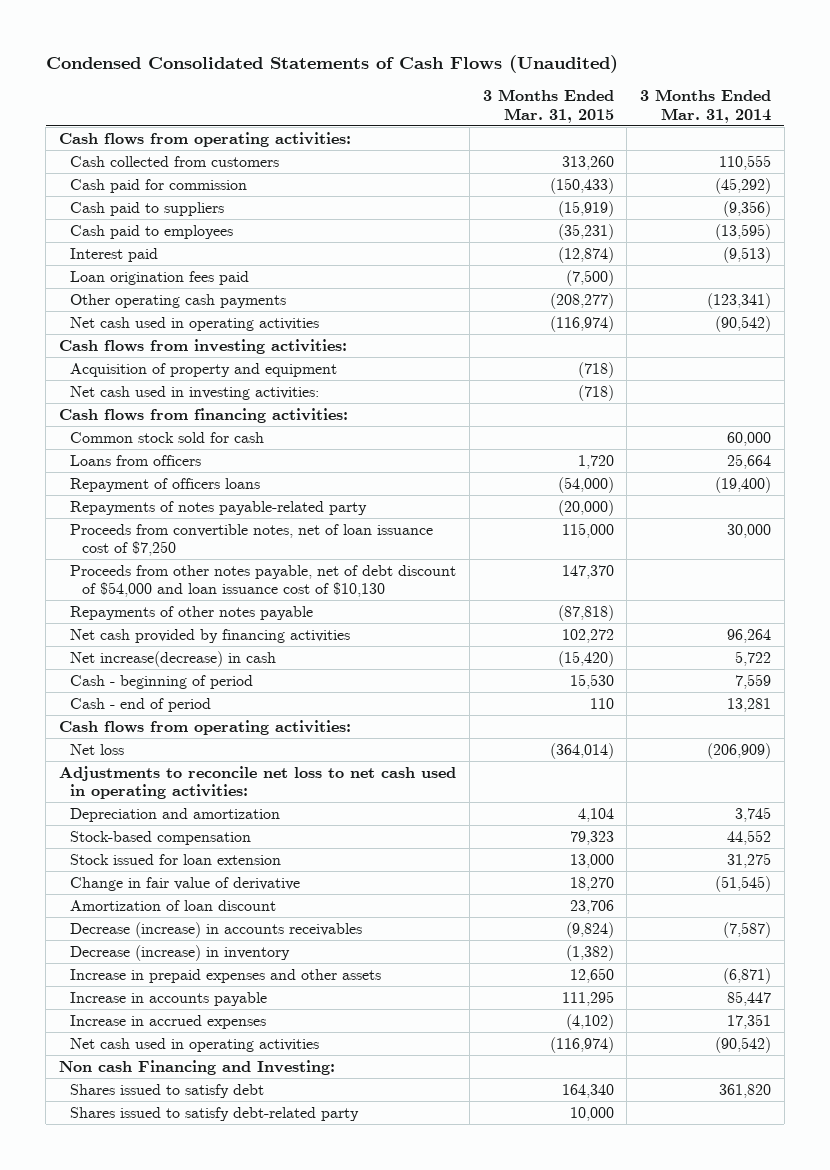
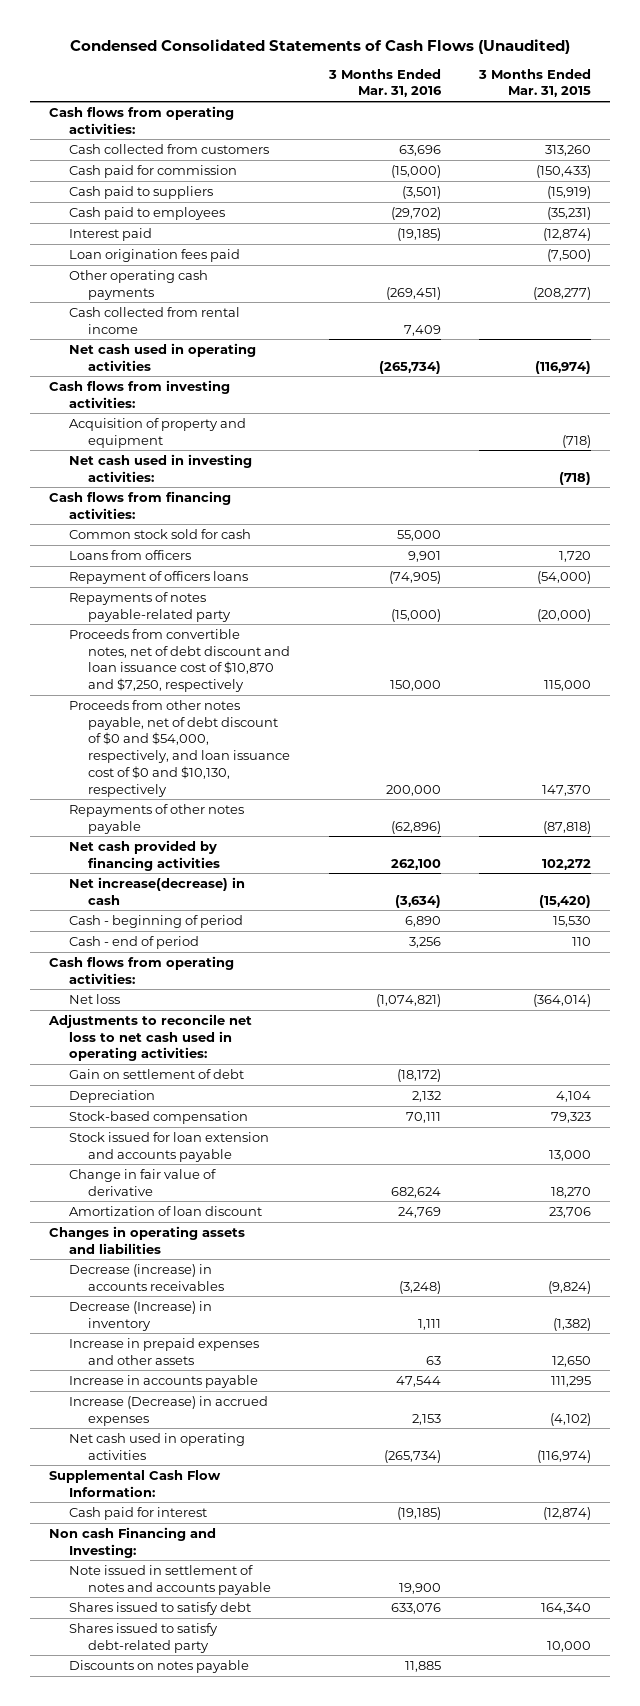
- | 3 Months Ended Mar. 31, 2015 | 3 Months Ended Mar. 31, 2014
+ | 3 Months Ended Mar. 31, 2016 | 3 Months Ended Mar. 31, 2015
+ Cash collected from rental income | 7,409 |
- Proceeds from convertible notes, net of loan issuance cost of $7,250 | 115,000 | 30,000
- Proceeds from other notes payable, net of debt discount of $54,000 and loan issuance cost of $10,130 | 147,370 |
+ Proceeds from convertible notes, net of debt discount and loan issuance cost of $10,870 and $7,250, respectively | 150,000 | 115,000
+ Proceeds from other notes payable, net of debt discount of $0 and $54,000, respectively, and loan issuance cost of $0 and $10,130, respectively | 200,000 | 147,370
- Depreciation and amortization | 4,104 | 3,745
+ Gain on settlement of debt | (18,172) |
+ Depreciation | 2,132 | 4,104
- Stock issued for loan extension | 13,000 | 31,275
+ Stock issued for loan extension and accounts payable | | 13,000
+ Changes in operating assets and liabilities
- Decrease (increase) in inventory | (1,382) |
+ Decrease (Increase) in inventory | 1,111 | (1,382)
- Increase in accrued expenses | (4,102) | 17,351
+ Increase (Decrease) in accrued expenses | 2,153 | (4,102)
+ Supplemental Cash Flow Information:
+ Cash paid for interest | (19,185) | (12,874)
+ Note issued in settlement of notes and accounts payable | 19,900 |
+ Discounts on notes payable | 11,885 |

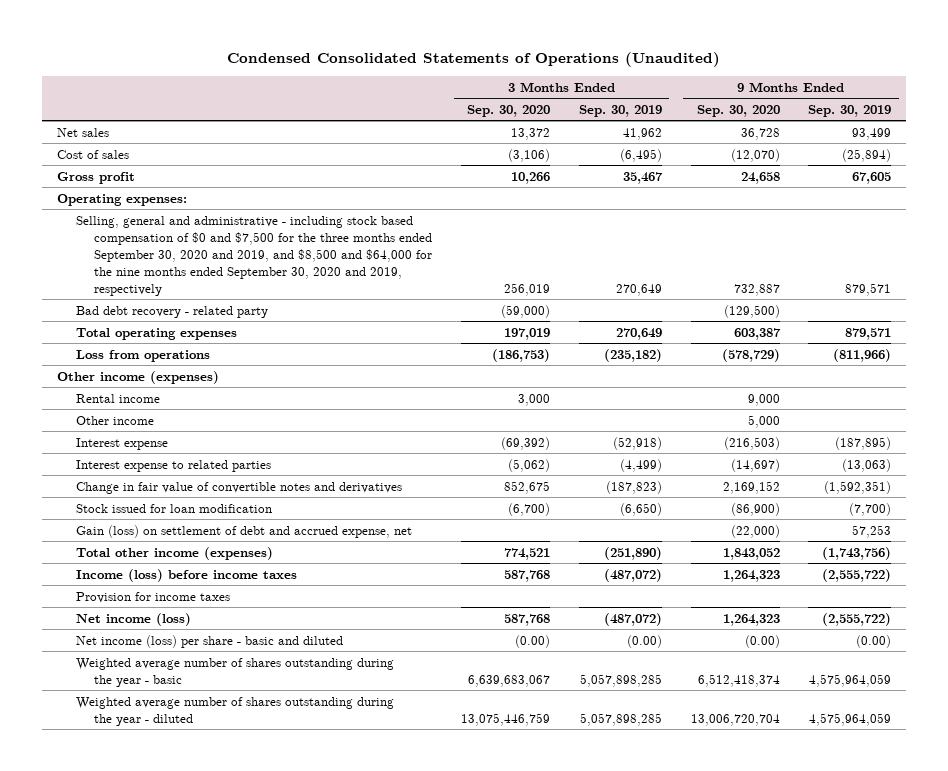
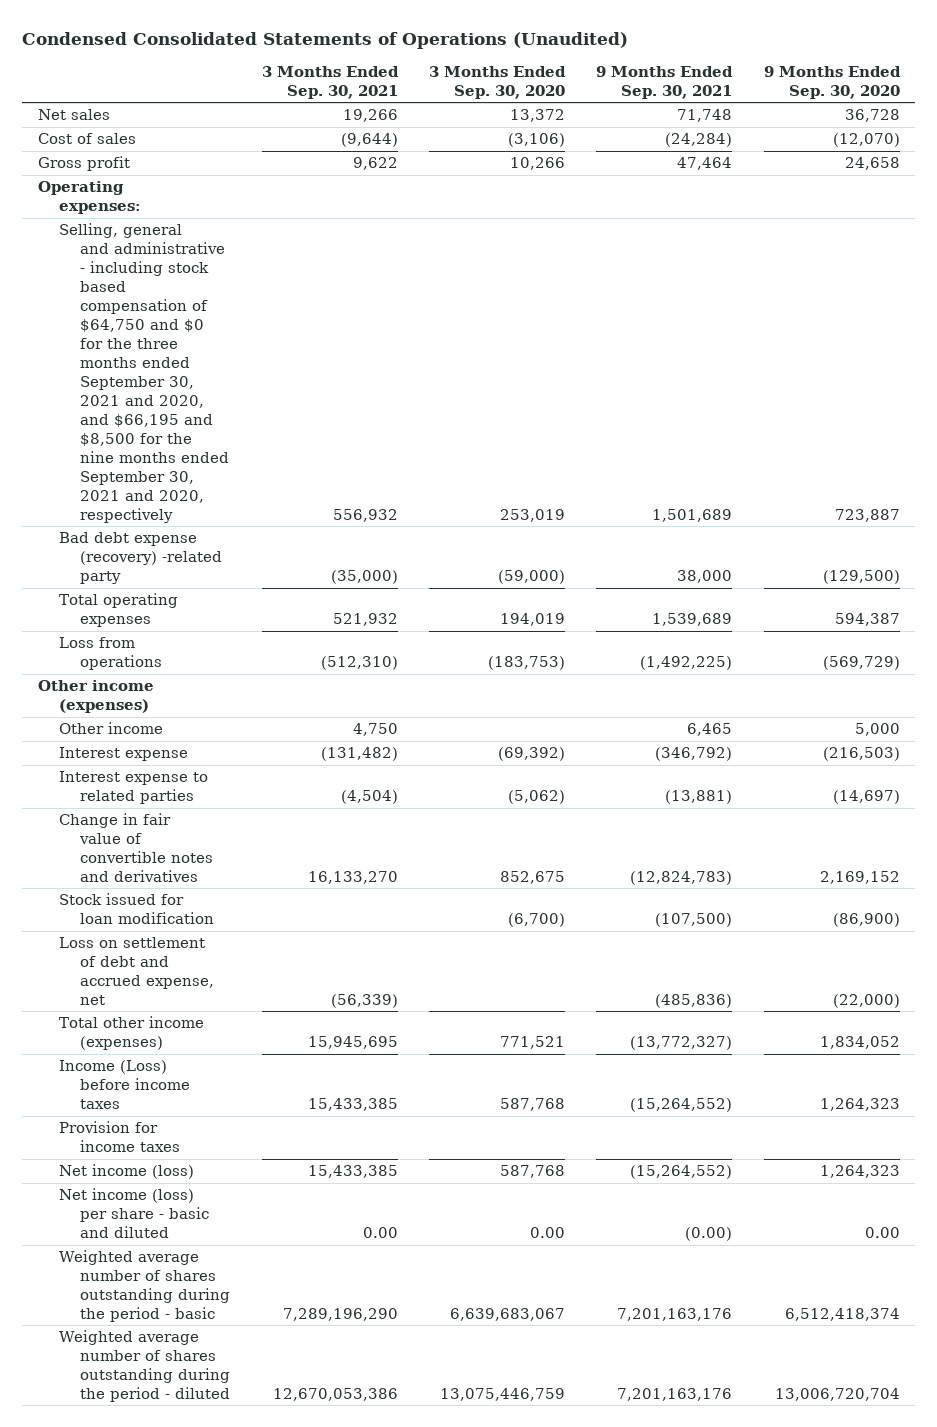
- | 3 Months Ended Sep. 30, 2020 | 3 Months Ended Sep. 30, 2019 | 9 Months Ended Sep. 30, 2020 | 9 Months Ended Sep. 30, 2019
+ | 3 Months Ended Sep. 30, 2021 | 3 Months Ended Sep. 30, 2020 | 9 Months Ended Sep. 30, 2021 | 9 Months Ended Sep. 30, 2020
- Selling, general and administrative - including stock based compensation of $0 and $7,500 for the three months ended September 30, 2020 and 2019, and $8,500 and $64,000 for the nine months ended September 30, 2020 and 2019, respectively | 256,019 | 270,649 | 732,887 | 879,571
- Bad debt recovery - related party | (59,000) | | (129,500) |
- Total operating expenses | 197,019 | 270,649 | 603,387 | 879,571
- Loss from operations | (186,753) | (235,182) | (578,729) | (811,966)
+ Selling, general and administrative - including stock based compensation of $64,750 and $0 for the three months ended September 30, 2021 and 2020, and $66,195 and $8,500 for the nine months ended September 30, 2021 and 2020, respectively | 556,932 | 253,019 | 1,501,689 | 723,887
+ Bad debt expense (recovery) -related party | (35,000) | (59,000) | 38,000 | (129,500)
+ Total operating expenses | 521,932 | 194,019 | 1,539,689 | 594,387
+ Loss from operations | (512,310) | (183,753) | (1,492,225) | (569,729)
- Rental income | 3,000 | | 9,000 |
- Gain (loss) on settlement of debt and accrued expense, net | | | (22,000) | 57,253
- Total other income (expenses) | 774,521 | (251,890) | 1,843,052 | (1,743,756)
- Income (loss) before income taxes | 587,768 | (487,072) | 1,264,323 | (2,555,722)
+ Loss on settlement of debt and accrued expense, net | (56,339) | | (485,836) | (22,000)
+ Total other income (expenses) | 15,945,695 | 771,521 | (13,772,327) | 1,834,052
+ Income (Loss) before income taxes | 15,433,385 | 587,768 | (15,264,552) | 1,264,323
- Net income (loss) per share - basic and diluted | (0.00) | (0.00) | (0.00) | (0.00)
- Weighted average number of shares outstanding during the year - basic | 6,639,683,067 | 5,057,898,285 | 6,512,418,374 | 4,575,964,059
- Weighted average number of shares outstanding during the year - diluted | 13,075,446,759 | 5,057,898,285 | 13,006,720,704 | 4,575,964,059
+ Net income (loss) per share - basic and diluted | 0.00 | 0.00 | (0.00) | 0.00
+ Weighted average number of shares outstanding during the period - basic | 7,289,196,290 | 6,639,683,067 | 7,201,163,176 | 6,512,418,374
+ Weighted average number of shares outstanding during the period - diluted | 12,670,053,386 | 13,075,446,759 | 7,201,163,176 | 13,006,720,704

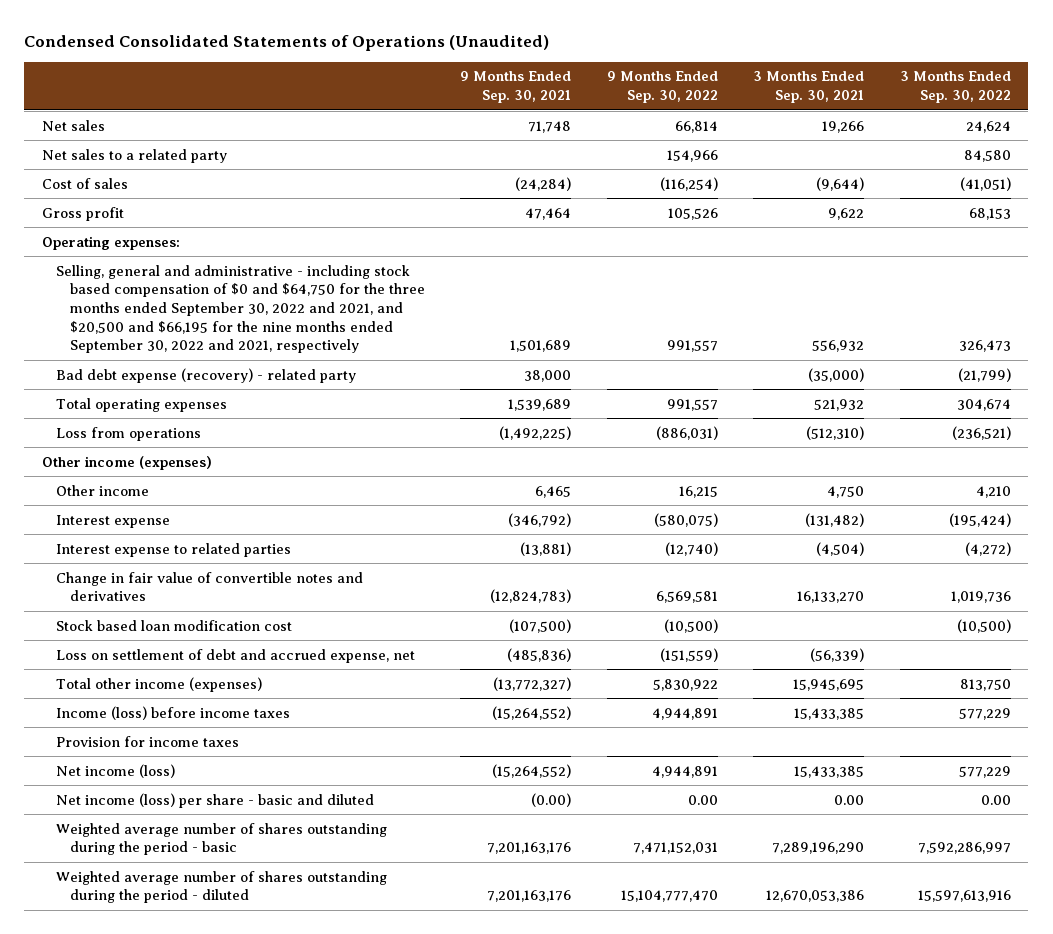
- | 3 Months Ended Sep. 30, 2021 | 3 Months Ended Sep. 30, 2020 | 9 Months Ended Sep. 30, 2021 | 9 Months Ended Sep. 30, 2020
+ | 9 Months Ended Sep. 30, 2021 | 9 Months Ended Sep. 30, 2022 | 3 Months Ended Sep. 30, 2021 | 3 Months Ended Sep. 30, 2022
+ Net sales to a related party | | 154,966 | | 84,580
- Selling, general and administrative - including stock based compensation of $64,750 and $0 for the three months ended September 30, 2021 and 2020, and $66,195 and $8,500 for the nine months ended September 30, 2021 and 2020, respectively | 556,932 | 253,019 | 1,501,689 | 723,887
- Bad debt expense (recovery) -related party | (35,000) | (59,000) | 38,000 | (129,500)
+ Selling, general and administrative - including stock based compensation of $0 and $64,750 for the three months ended September 30, 2022 and 2021, and $20,500 and $66,195 for the nine months ended September 30, 2022 and 2021, respectively | 1,501,689 | 991,557 | 556,932 | 326,473
+ Bad debt expense (recovery) - related party | 38,000 | | (35,000) | (21,799)
- Stock issued for loan modification | | (6,700) | (107,500) | (86,900)
+ Stock based loan modification cost | (107,500) | (10,500) | | (10,500)
- Income (Loss) before income taxes | 15,433,385 | 587,768 | (15,264,552) | 1,264,323
+ Income (loss) before income taxes | (15,264,552) | 4,944,891 | 15,433,385 | 577,229

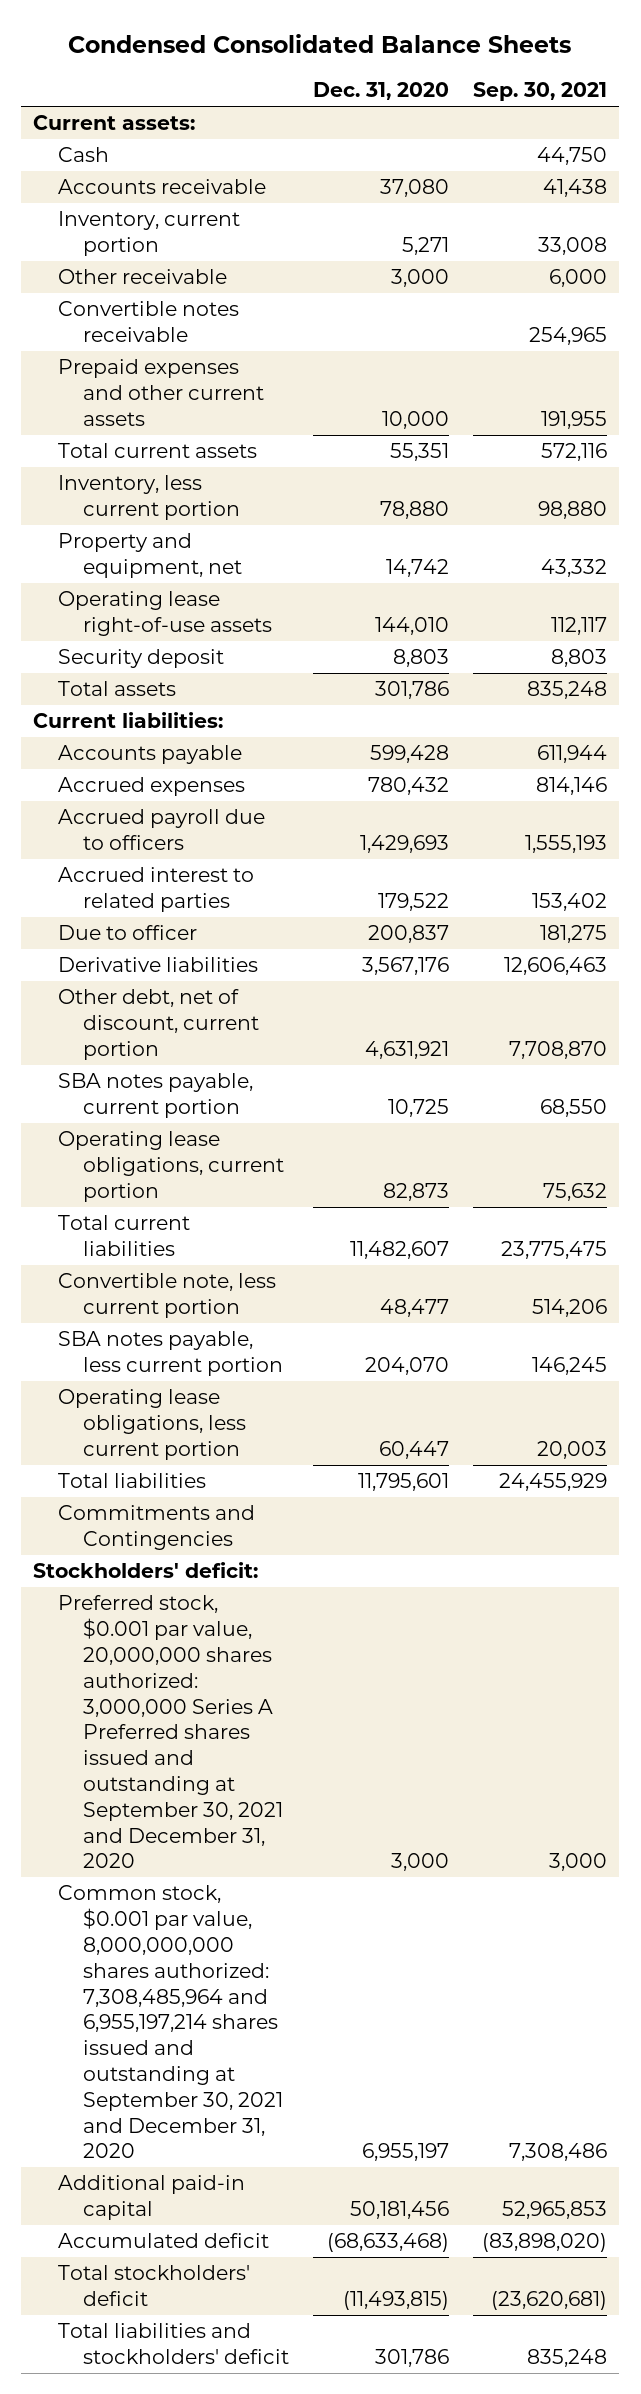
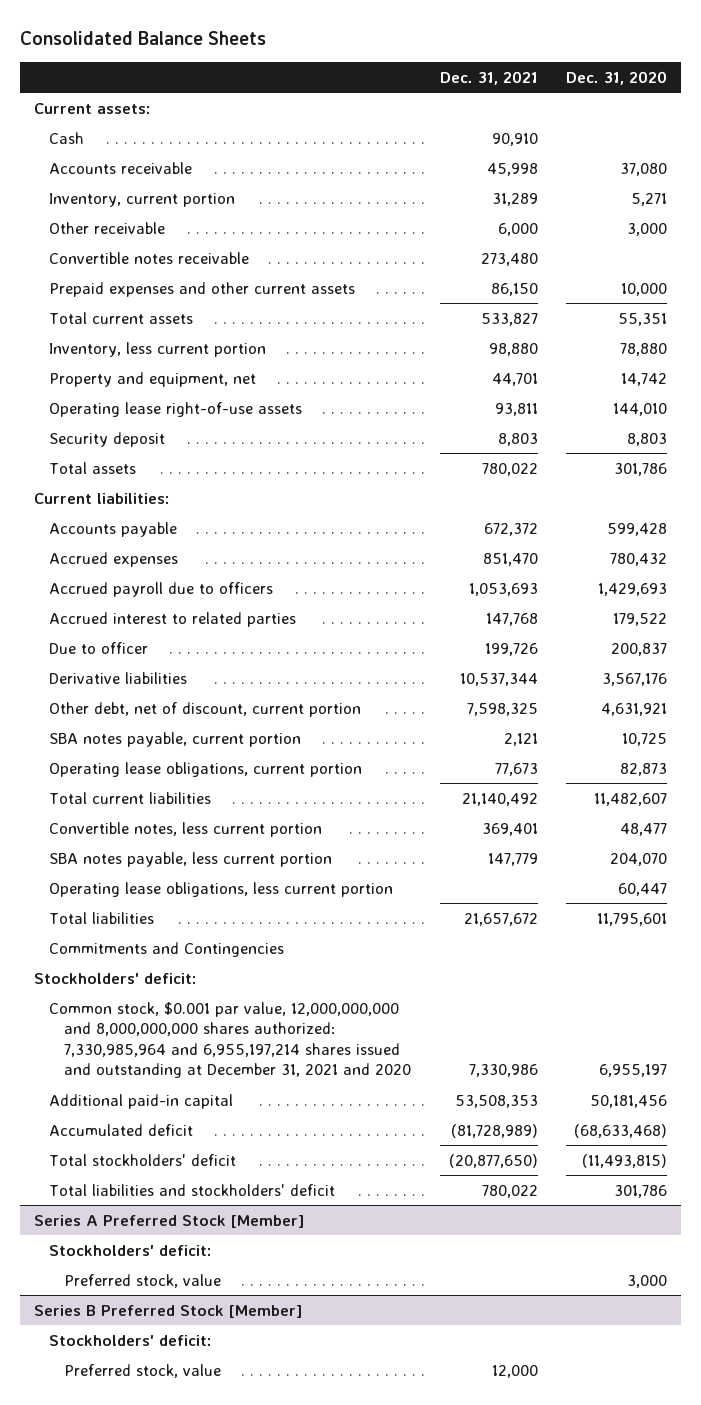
- Condensed Consolidated Balance Sheets
+ Consolidated Balance Sheets
- | Dec. 31, 2020 | Sep. 30, 2021
+ | Dec. 31, 2021 | Dec. 31, 2020
- Convertible note, less current portion | 48,477 | 514,206
+ Convertible notes, less current portion | 369,401 | 48,477
- Preferred stock, $0.001 par value, 20,000,000 shares authorized: 3,000,000 Series A Preferred shares issued and outstanding at September 30, 2021 and December 31, 2020 | 3,000 | 3,000
- Common stock, $0.001 par value, 8,000,000,000 shares authorized: 7,308,485,964 and 6,955,197,214 shares issued and outstanding at September 30, 2021 and December 31, 2020 | 6,955,197 | 7,308,486
+ Common stock, $0.001 par value, 12,000,000,000 and 8,000,000,000 shares authorized: 7,330,985,964 and 6,955,197,214 shares issued and outstanding at December 31, 2021 and 2020 | 7,330,986 | 6,955,197
+ Series A Preferred Stock [Member]
+ Stockholders' deficit:
+ Preferred stock, value | | 3,000
+ Series B Preferred Stock [Member]
+ Stockholders' deficit:
+ Preferred stock, value | 12,000 |

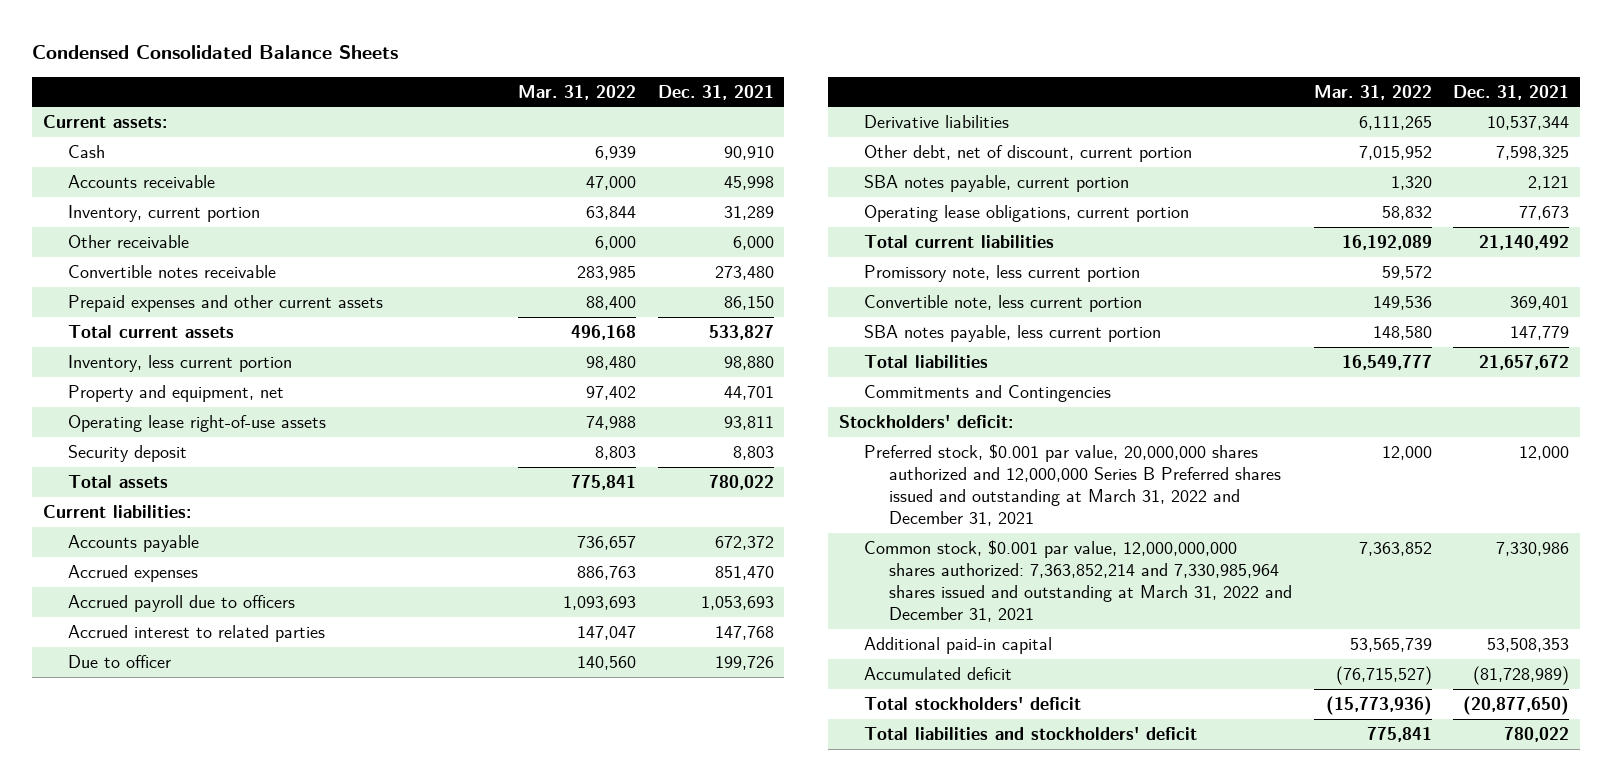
- Consolidated Balance Sheets
+ Condensed Consolidated Balance Sheets
- | Dec. 31, 2021 | Dec. 31, 2020
+ | Mar. 31, 2022 | Dec. 31, 2021
- Convertible notes, less current portion | 369,401 | 48,477
+ Promissory note, less current portion | 59,572 |
+ Convertible note, less current portion | 149,536 | 369,401
- Operating lease obligations, less current portion | | 60,447
- Common stock, $0.001 par value, 12,000,000,000 and 8,000,000,000 shares authorized: 7,330,985,964 and 6,955,197,214 shares issued and outstanding at December 31, 2021 and 2020 | 7,330,986 | 6,955,197
+ Preferred stock, $0.001 par value, 20,000,000 shares authorized and 12,000,000 Series B Preferred shares issued and outstanding at March 31, 2022 and December 31, 2021 | 12,000 | 12,000
+ Common stock, $0.001 par value, 12,000,000,000 shares authorized: 7,363,852,214 and 7,330,985,964 shares issued and outstanding at March 31, 2022 and December 31, 2021 | 7,363,852 | 7,330,986
- Series A Preferred Stock [Member]
- Stockholders' deficit:
- Preferred stock, value | | 3,000
- Series B Preferred Stock [Member]
- Stockholders' deficit:
- Preferred stock, value | 12,000 |

